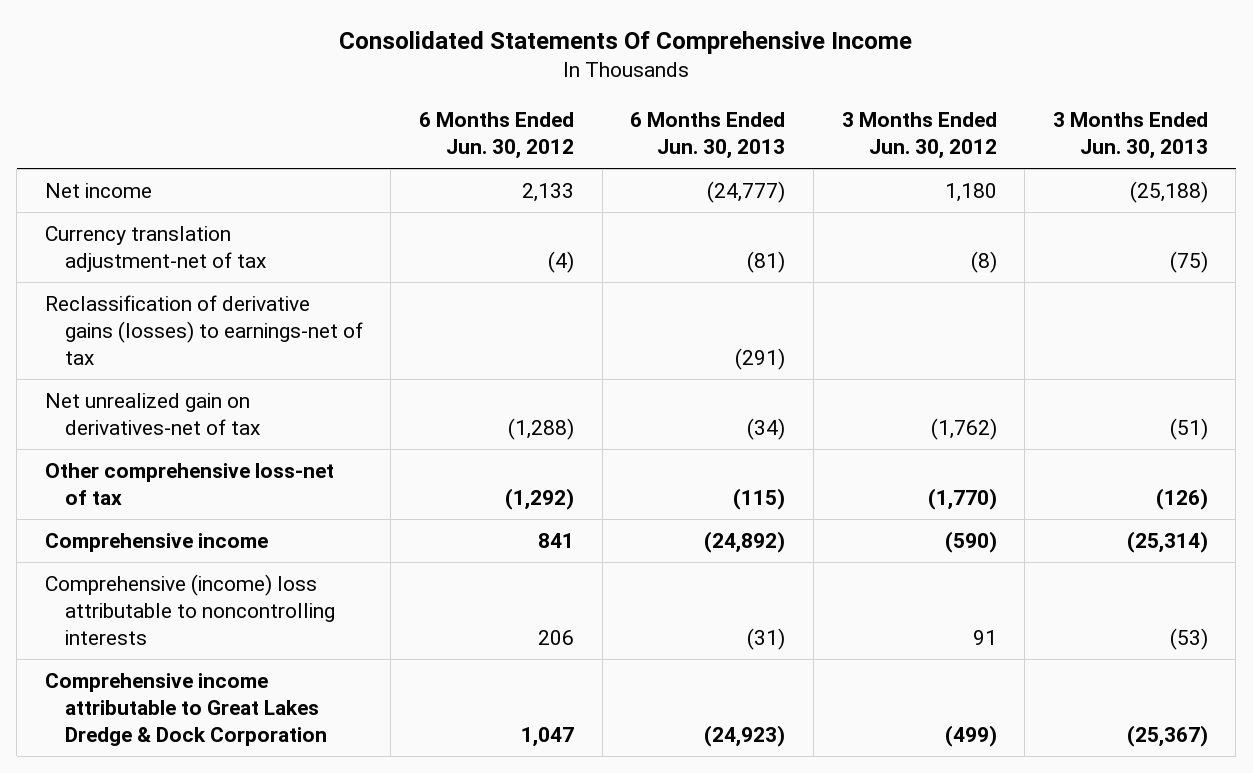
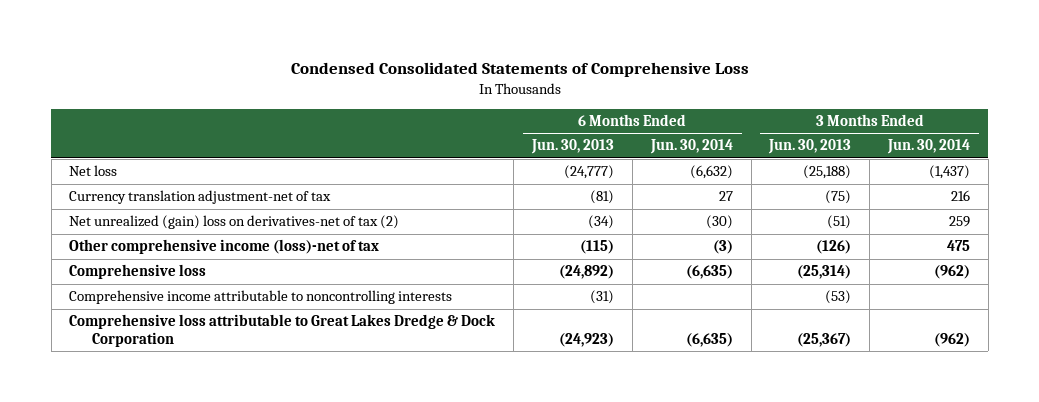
- Consolidated Statements Of Comprehensive Income
+ Condensed Consolidated Statements of Comprehensive Loss
- | 6 Months Ended Jun. 30, 2012 | 6 Months Ended Jun. 30, 2013 | 3 Months Ended Jun. 30, 2012 | 3 Months Ended Jun. 30, 2013
+ | 6 Months Ended Jun. 30, 2013 | 6 Months Ended Jun. 30, 2014 | 3 Months Ended Jun. 30, 2013 | 3 Months Ended Jun. 30, 2014
- Net income | 2,133 | (24,777) | 1,180 | (25,188)
+ Net loss | (24,777) | (6,632) | (25,188) | (1,437)
- Reclassification of derivative gains (losses) to earnings-net of tax | | (291) | |
- Net unrealized gain on derivatives-net of tax | (1,288) | (34) | (1,762) | (51)
- Other comprehensive loss-net of tax | (1,292) | (115) | (1,770) | (126)
- Comprehensive income | 841 | (24,892) | (590) | (25,314)
- Comprehensive (income) loss attributable to noncontrolling interests | 206 | (31) | 91 | (53)
- Comprehensive income attributable to Great Lakes Dredge & Dock Corporation | 1,047 | (24,923) | (499) | (25,367)
+ Net unrealized (gain) loss on derivatives-net of tax (2) | (34) | (30) | (51) | 259
+ Other comprehensive income (loss)-net of tax | (115) | (3) | (126) | 475
+ Comprehensive loss | (24,892) | (6,635) | (25,314) | (962)
+ Comprehensive income attributable to noncontrolling interests | (31) | | (53) |
+ Comprehensive loss attributable to Great Lakes Dredge & Dock Corporation | (24,923) | (6,635) | (25,367) | (962)

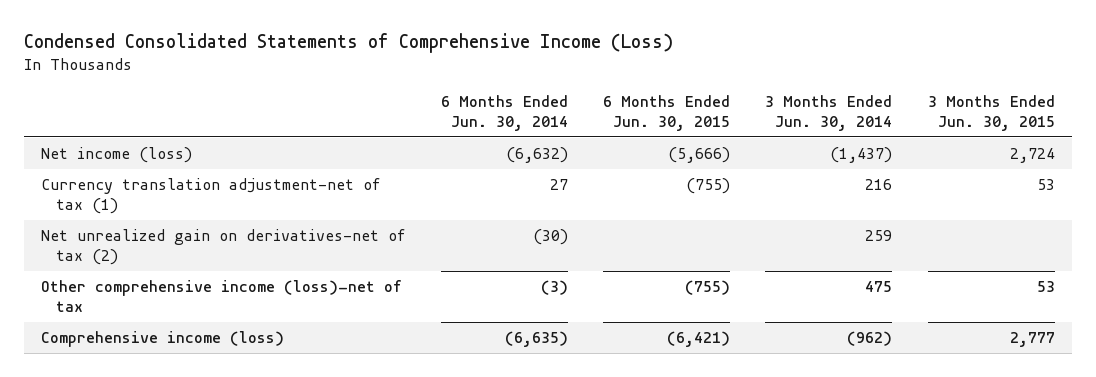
- Condensed Consolidated Statements of Comprehensive Loss
+ Condensed Consolidated Statements of Comprehensive Income (Loss)
- | 6 Months Ended Jun. 30, 2013 | 6 Months Ended Jun. 30, 2014 | 3 Months Ended Jun. 30, 2013 | 3 Months Ended Jun. 30, 2014
+ | 6 Months Ended Jun. 30, 2014 | 6 Months Ended Jun. 30, 2015 | 3 Months Ended Jun. 30, 2014 | 3 Months Ended Jun. 30, 2015
- Net loss | (24,777) | (6,632) | (25,188) | (1,437)
- Currency translation adjustment-net of tax | (81) | 27 | (75) | 216
- Net unrealized (gain) loss on derivatives-net of tax (2) | (34) | (30) | (51) | 259
+ Net income (loss) | (6,632) | (5,666) | (1,437) | 2,724
+ Currency translation adjustment-net of tax (1) | 27 | (755) | 216 | 53
+ Net unrealized gain on derivatives-net of tax (2) | (30) | | 259 |
- Comprehensive loss | (24,892) | (6,635) | (25,314) | (962)
- Comprehensive income attributable to noncontrolling interests | (31) | | (53) |
- Comprehensive loss attributable to Great Lakes Dredge & Dock Corporation | (24,923) | (6,635) | (25,367) | (962)
+ Comprehensive income (loss) | (6,635) | (6,421) | (962) | 2,777

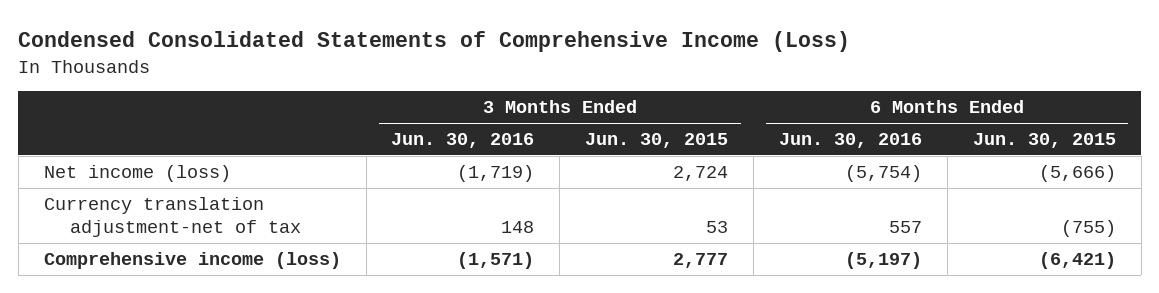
- | 6 Months Ended Jun. 30, 2014 | 6 Months Ended Jun. 30, 2015 | 3 Months Ended Jun. 30, 2014 | 3 Months Ended Jun. 30, 2015
+ | 3 Months Ended Jun. 30, 2016 | 3 Months Ended Jun. 30, 2015 | 6 Months Ended Jun. 30, 2016 | 6 Months Ended Jun. 30, 2015
- Currency translation adjustment-net of tax (1) | 27 | (755) | 216 | 53
- Net unrealized gain on derivatives-net of tax (2) | (30) | | 259 |
- Other comprehensive income (loss)-net of tax | (3) | (755) | 475 | 53
+ Currency translation adjustment-net of tax | 148 | 53 | 557 | (755)

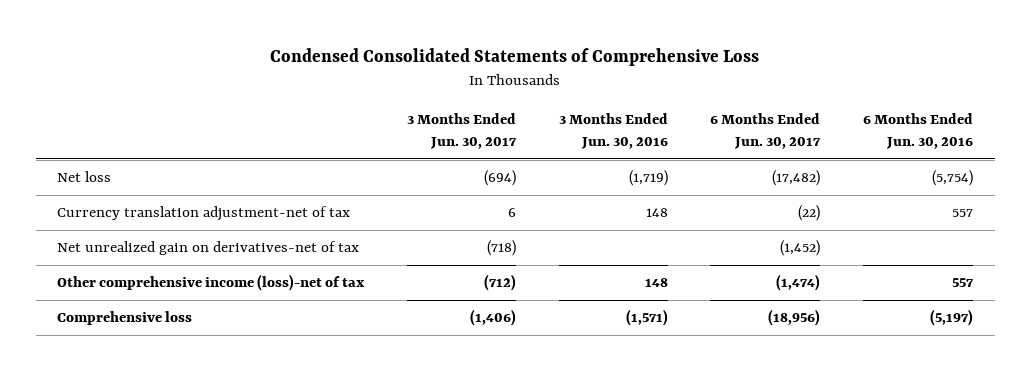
- Condensed Consolidated Statements of Comprehensive Income (Loss)
+ Condensed Consolidated Statements of Comprehensive Loss
- | 3 Months Ended Jun. 30, 2016 | 3 Months Ended Jun. 30, 2015 | 6 Months Ended Jun. 30, 2016 | 6 Months Ended Jun. 30, 2015
+ | 3 Months Ended Jun. 30, 2017 | 3 Months Ended Jun. 30, 2016 | 6 Months Ended Jun. 30, 2017 | 6 Months Ended Jun. 30, 2016
- Net income (loss) | (1,719) | 2,724 | (5,754) | (5,666)
+ Net loss | (694) | (1,719) | (17,482) | (5,754)
- Comprehensive income (loss) | (1,571) | 2,777 | (5,197) | (6,421)
+ Net unrealized gain on derivatives-net of tax | (718) | | (1,452) |
+ Other comprehensive income (loss)-net of tax | (712) | 148 | (1,474) | 557
+ Comprehensive loss | (1,406) | (1,571) | (18,956) | (5,197)

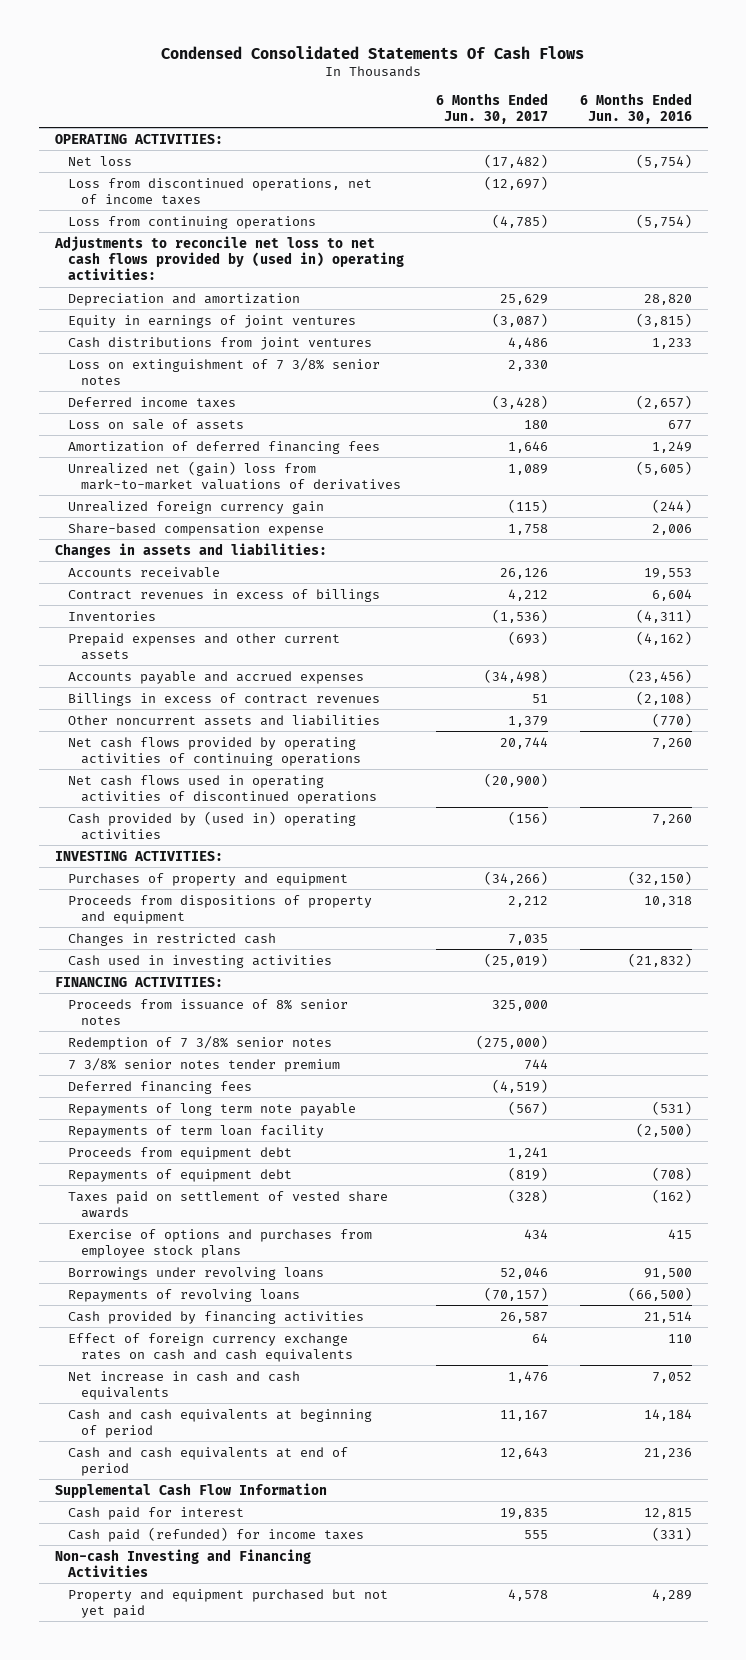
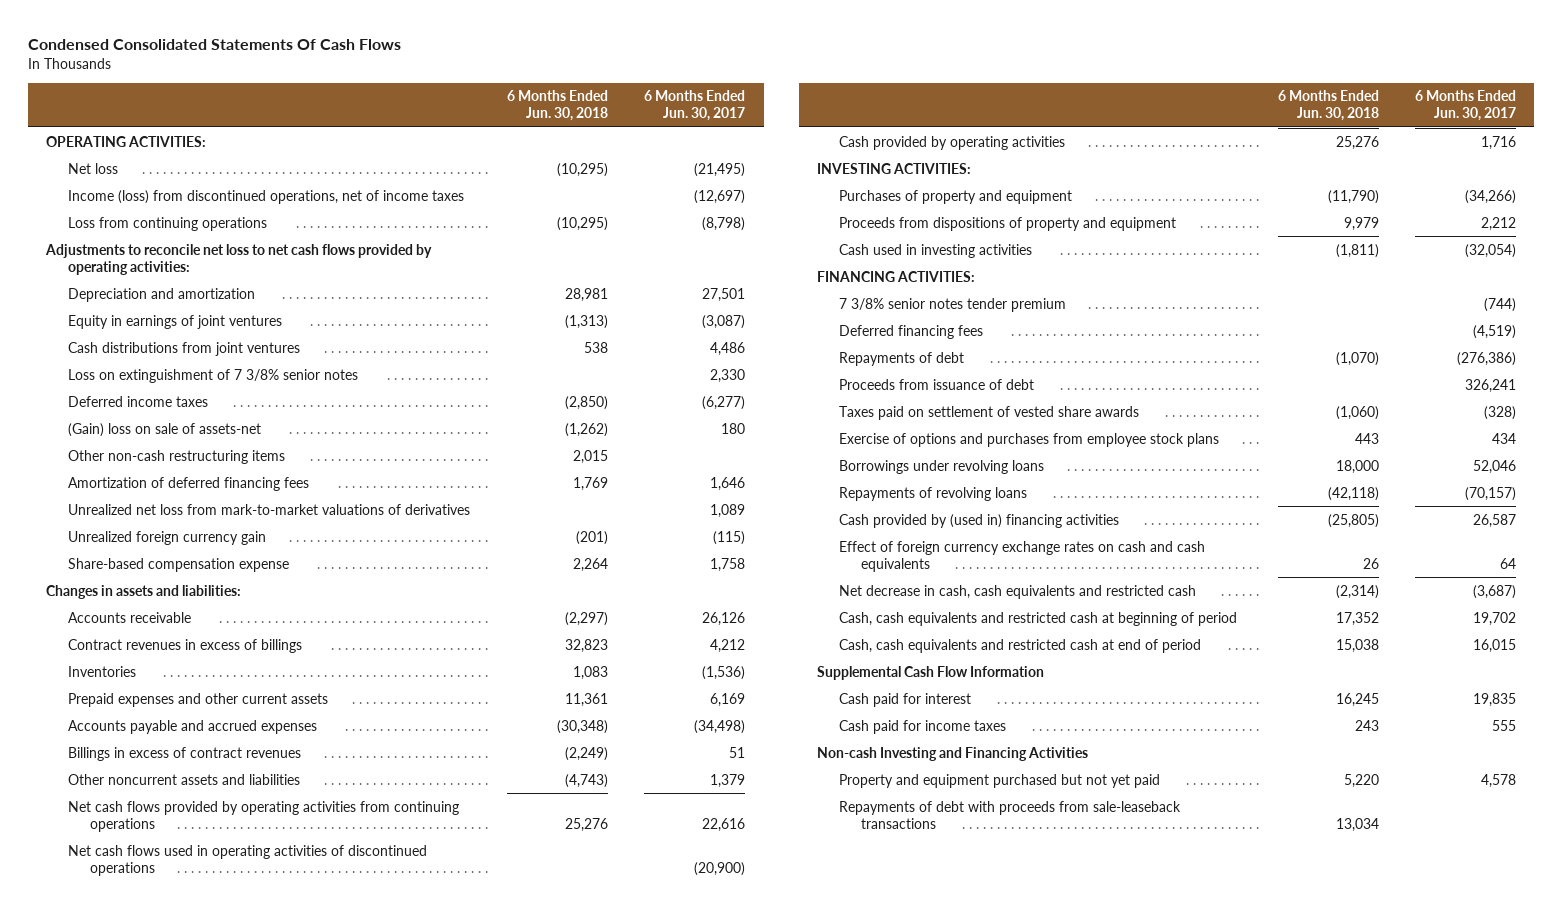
- | 6 Months Ended Jun. 30, 2017 | 6 Months Ended Jun. 30, 2016
+ | 6 Months Ended Jun. 30, 2018 | 6 Months Ended Jun. 30, 2017
- Net loss | (17,482) | (5,754)
- Loss from discontinued operations, net of income taxes | (12,697) |
- Loss from continuing operations | (4,785) | (5,754)
- Adjustments to reconcile net loss to net cash flows provided by (used in) operating activities:
- Depreciation and amortization | 25,629 | 28,820
+ Net loss | (10,295) | (21,495)
+ Income (loss) from discontinued operations, net of income taxes | | (12,697)
+ Loss from continuing operations | (10,295) | (8,798)
+ Adjustments to reconcile net loss to net cash flows provided by operating activities:
+ Depreciation and amortization | 28,981 | 27,501
- Deferred income taxes | (3,428) | (2,657)
- Loss on sale of assets | 180 | 677
+ Deferred income taxes | (2,850) | (6,277)
+ (Gain) loss on sale of assets-net | (1,262) | 180
+ Other non-cash restructuring items | 2,015 |
- Unrealized net (gain) loss from mark-to-market valuations of derivatives | 1,089 | (5,605)
+ Unrealized net loss from mark-to-market valuations of derivatives | | 1,089
- Prepaid expenses and other current assets | (693) | (4,162)
+ Prepaid expenses and other current assets | 11,361 | 6,169
- Net cash flows provided by operating activities of continuing operations | 20,744 | 7,260
+ Net cash flows provided by operating activities from continuing operations | 25,276 | 22,616
- Cash provided by (used in) operating activities | (156) | 7,260
+ Cash provided by operating activities | 25,276 | 1,716
- Changes in restricted cash | 7,035 |
- Cash used in investing activities | (25,019) | (21,832)
+ Cash used in investing activities | (1,811) | (32,054)
- Proceeds from issuance of 8% senior notes | 325,000 |
- Redemption of 7 3/8% senior notes | (275,000) |
- 7 3/8% senior notes tender premium | 744 |
+ 7 3/8% senior notes tender premium | | (744)
- Repayments of long term note payable | (567) | (531)
- Repayments of term loan facility | | (2,500)
- Proceeds from equipment debt | 1,241 |
- Repayments of equipment debt | (819) | (708)
+ Repayments of debt | (1,070) | (276,386)
+ Proceeds from issuance of debt | | 326,241
- Cash provided by financing activities | 26,587 | 21,514
+ Cash provided by (used in) financing activities | (25,805) | 26,587
- Net increase in cash and cash equivalents | 1,476 | 7,052
- Cash and cash equivalents at beginning of period | 11,167 | 14,184
- Cash and cash equivalents at end of period | 12,643 | 21,236
+ Net decrease in cash, cash equivalents and restricted cash | (2,314) | (3,687)
+ Cash, cash equivalents and restricted cash at beginning of period | 17,352 | 19,702
+ Cash, cash equivalents and restricted cash at end of period | 15,038 | 16,015
- Cash paid (refunded) for income taxes | 555 | (331)
+ Cash paid for income taxes | 243 | 555
+ Repayments of debt with proceeds from sale-leaseback transactions | 13,034 |

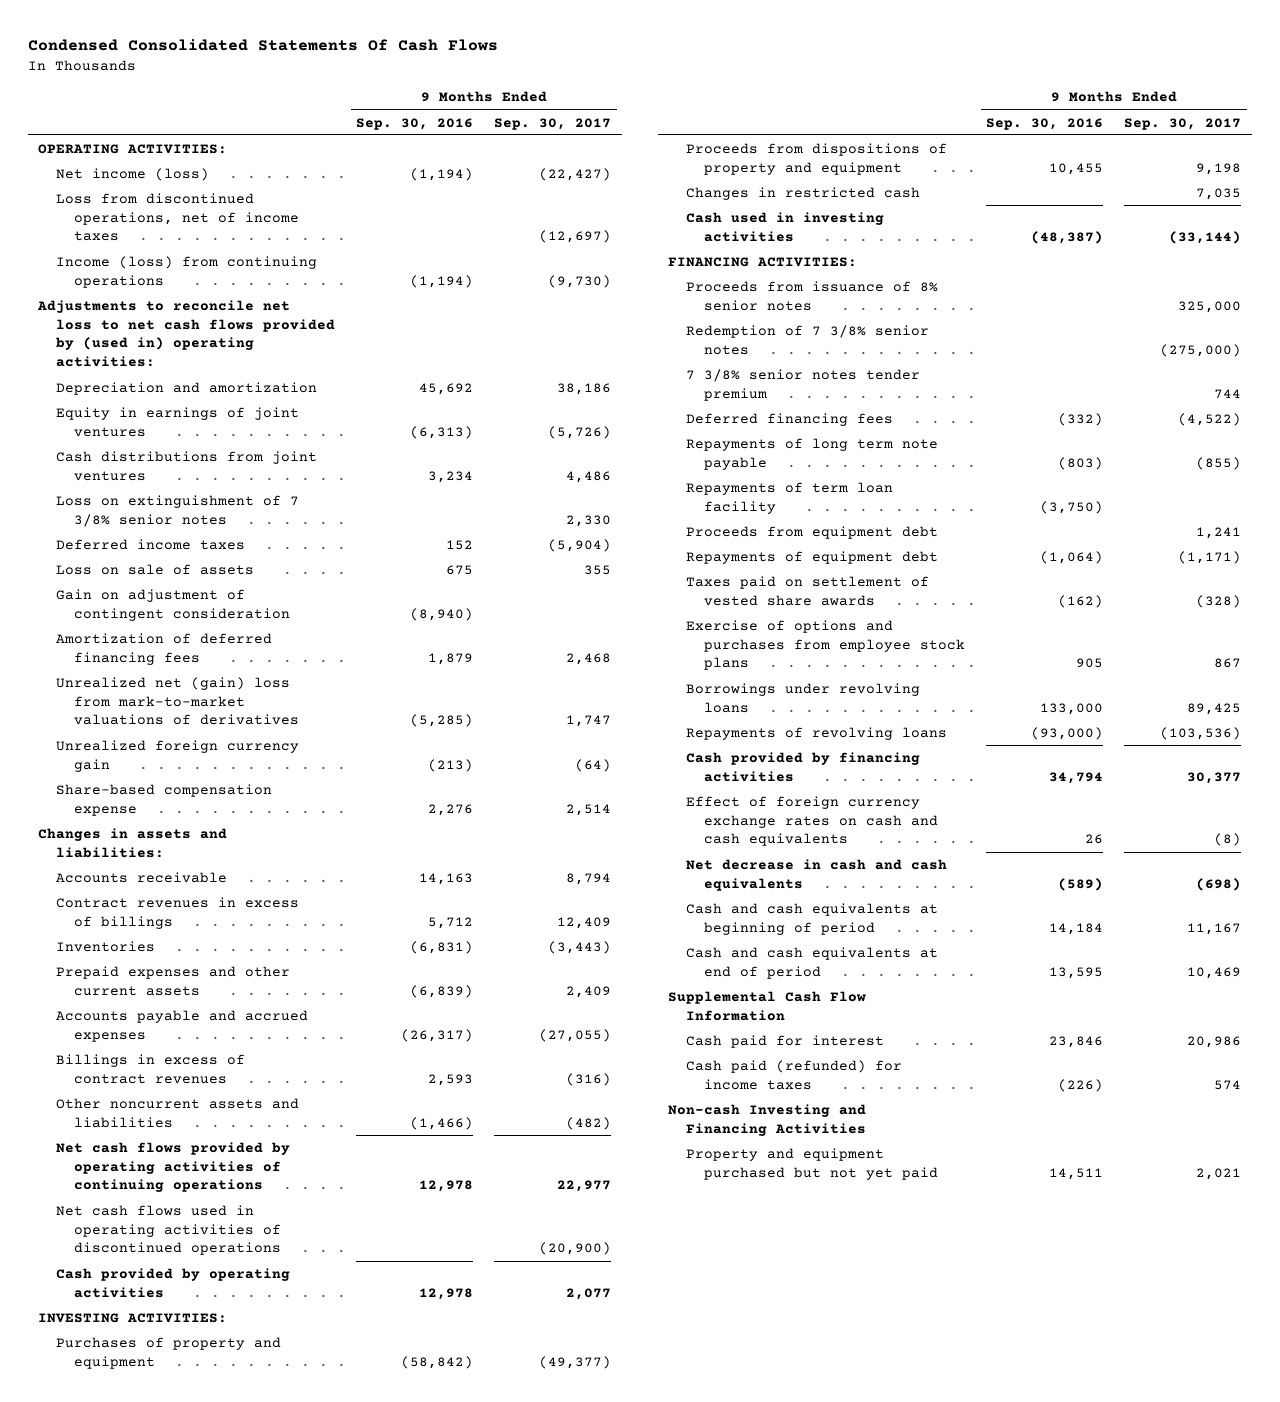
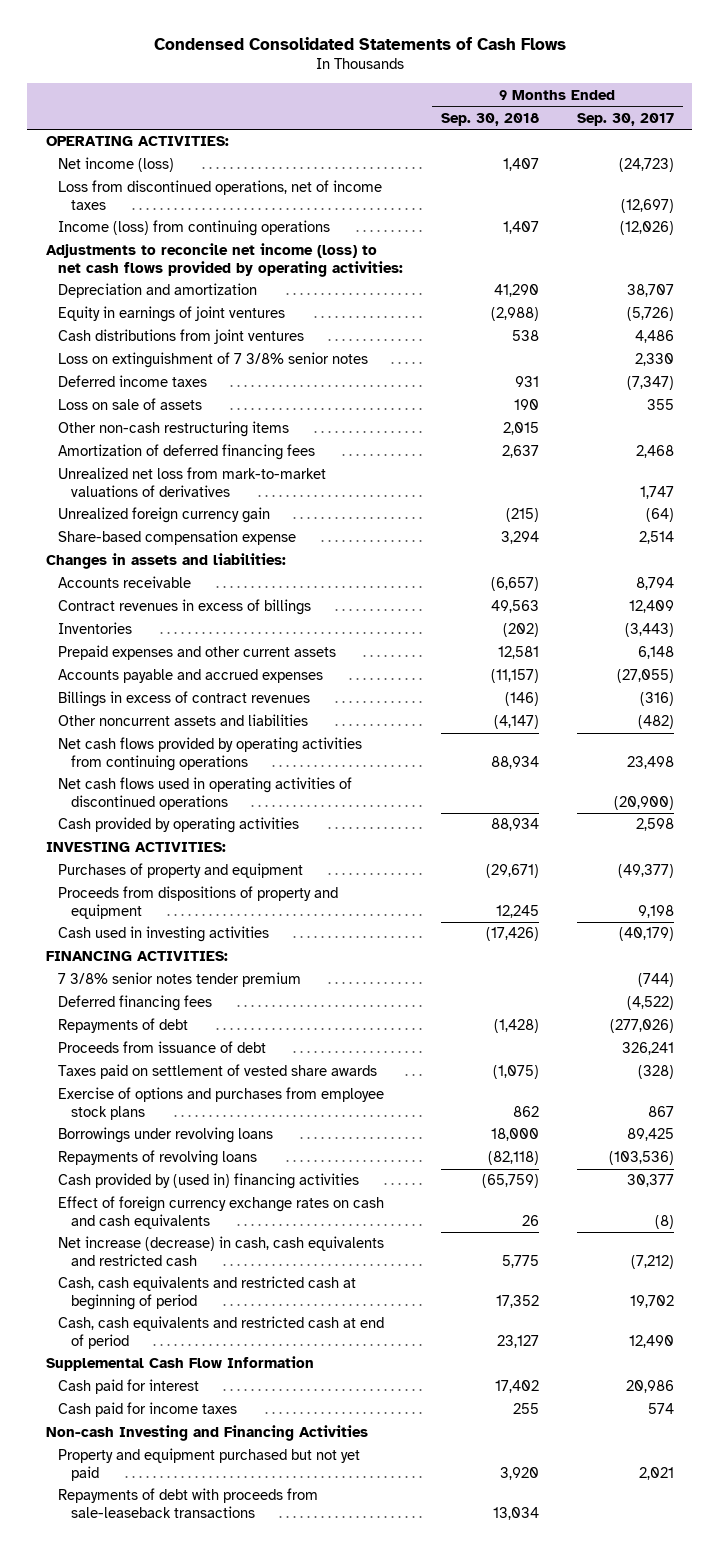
- Condensed Consolidated Statements Of Cash Flows
+ Condensed Consolidated Statements of Cash Flows
- | 9 Months Ended Sep. 30, 2016 | 9 Months Ended Sep. 30, 2017
+ | 9 Months Ended Sep. 30, 2018 | 9 Months Ended Sep. 30, 2017
- Net income (loss) | (1,194) | (22,427)
+ Net income (loss) | 1,407 | (24,723)
- Income (loss) from continuing operations | (1,194) | (9,730)
- Adjustments to reconcile net loss to net cash flows provided by (used in) operating activities:
- Depreciation and amortization | 45,692 | 38,186
+ Income (loss) from continuing operations | 1,407 | (12,026)
+ Adjustments to reconcile net income (loss) to net cash flows provided by operating activities:
+ Depreciation and amortization | 41,290 | 38,707
- Deferred income taxes | 152 | (5,904)
+ Deferred income taxes | 931 | (7,347)
- Gain on adjustment of contingent consideration | (8,940) |
+ Other non-cash restructuring items | 2,015 |
- Unrealized net (gain) loss from mark-to-market valuations of derivatives | (5,285) | 1,747
+ Unrealized net loss from mark-to-market valuations of derivatives | | 1,747
- Prepaid expenses and other current assets | (6,839) | 2,409
+ Prepaid expenses and other current assets | 12,581 | 6,148
- Net cash flows provided by operating activities of continuing operations | 12,978 | 22,977
+ Net cash flows provided by operating activities from continuing operations | 88,934 | 23,498
- Cash provided by operating activities | 12,978 | 2,077
+ Cash provided by operating activities | 88,934 | 2,598
- Changes in restricted cash | | 7,035
- Cash used in investing activities | (48,387) | (33,144)
+ Cash used in investing activities | (17,426) | (40,179)
- Proceeds from issuance of 8% senior notes | | 325,000
- Redemption of 7 3/8% senior notes | | (275,000)
- 7 3/8% senior notes tender premium | | 744
+ 7 3/8% senior notes tender premium | | (744)
- Repayments of long term note payable | (803) | (855)
- Repayments of term loan facility | (3,750) |
- Proceeds from equipment debt | | 1,241
- Repayments of equipment debt | (1,064) | (1,171)
+ Repayments of debt | (1,428) | (277,026)
+ Proceeds from issuance of debt | | 326,241
- Cash provided by financing activities | 34,794 | 30,377
+ Cash provided by (used in) financing activities | (65,759) | 30,377
- Net decrease in cash and cash equivalents | (589) | (698)
- Cash and cash equivalents at beginning of period | 14,184 | 11,167
- Cash and cash equivalents at end of period | 13,595 | 10,469
+ Net increase (decrease) in cash, cash equivalents and restricted cash | 5,775 | (7,212)
+ Cash, cash equivalents and restricted cash at beginning of period | 17,352 | 19,702
+ Cash, cash equivalents and restricted cash at end of period | 23,127 | 12,490
- Cash paid (refunded) for income taxes | (226) | 574
+ Cash paid for income taxes | 255 | 574
+ Repayments of debt with proceeds from sale-leaseback transactions | 13,034 |

